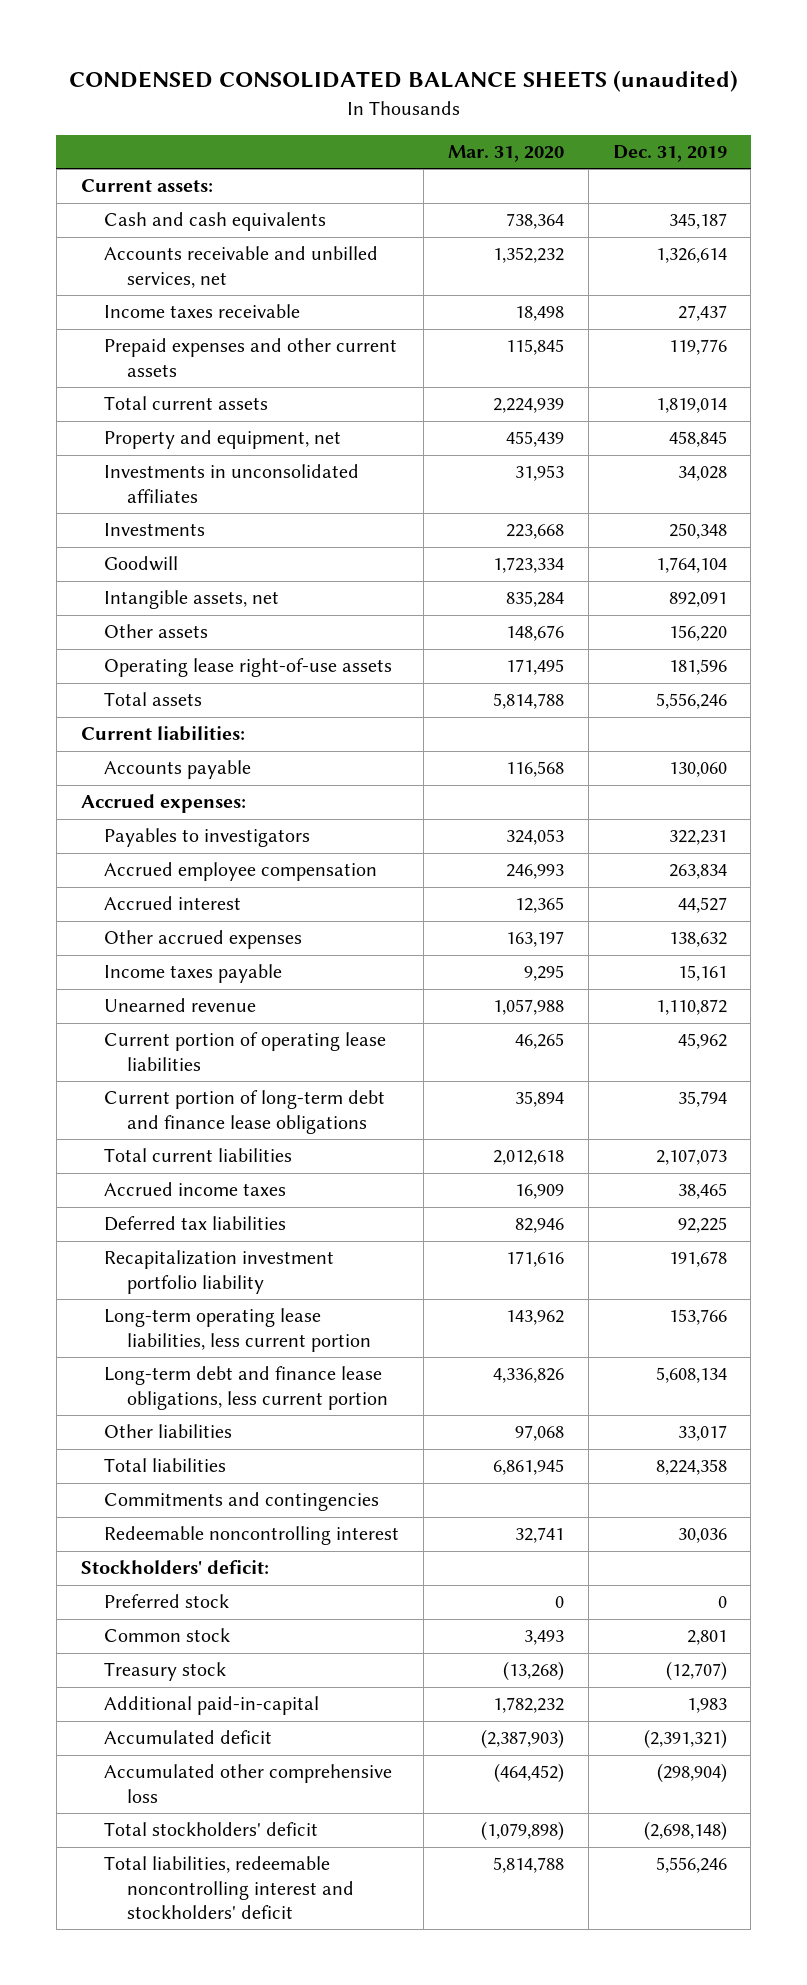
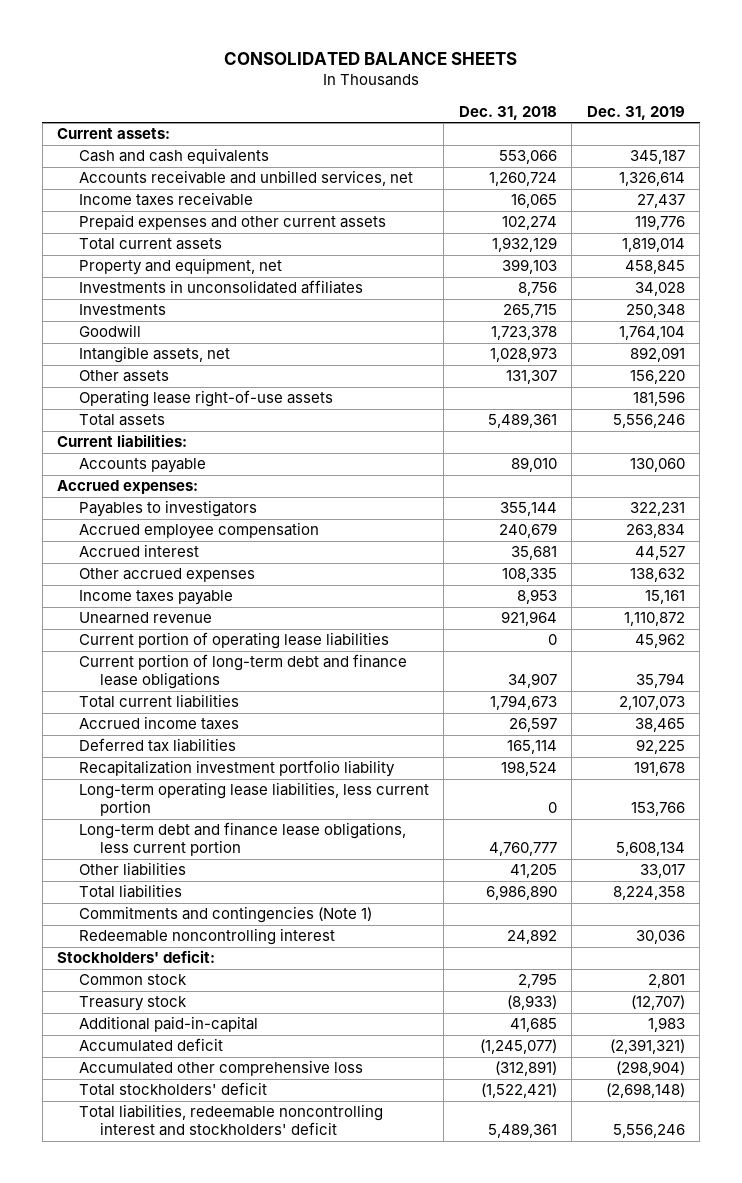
- CONDENSED CONSOLIDATED BALANCE SHEETS (unaudited)
+ CONSOLIDATED BALANCE SHEETS
- | Mar. 31, 2020 | Dec. 31, 2019
+ | Dec. 31, 2018 | Dec. 31, 2019
- Commitments and contingencies
+ Commitments and contingencies (Note 1)
- Preferred stock | 0 | 0

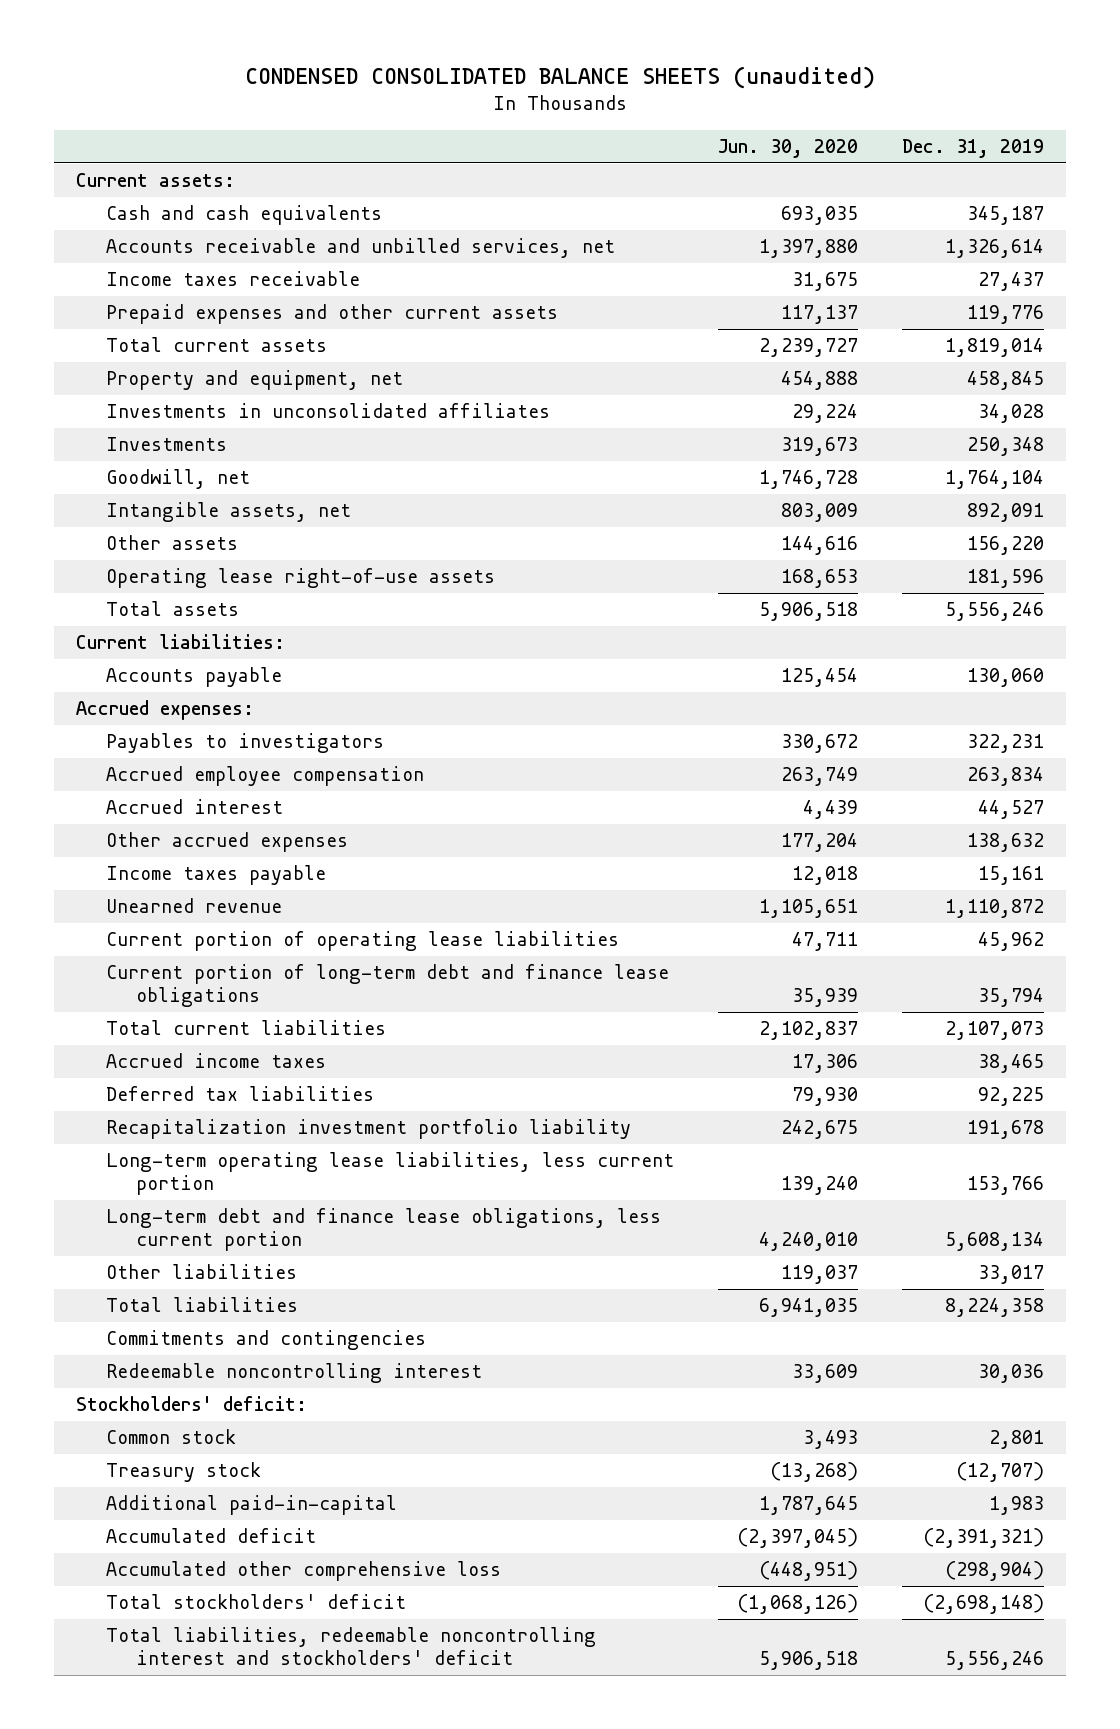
- CONSOLIDATED BALANCE SHEETS
+ CONDENSED CONSOLIDATED BALANCE SHEETS (unaudited)
- | Dec. 31, 2018 | Dec. 31, 2019
+ | Jun. 30, 2020 | Dec. 31, 2019
- Goodwill | 1,723,378 | 1,764,104
+ Goodwill, net | 1,746,728 | 1,764,104
- Commitments and contingencies (Note 1)
+ Commitments and contingencies

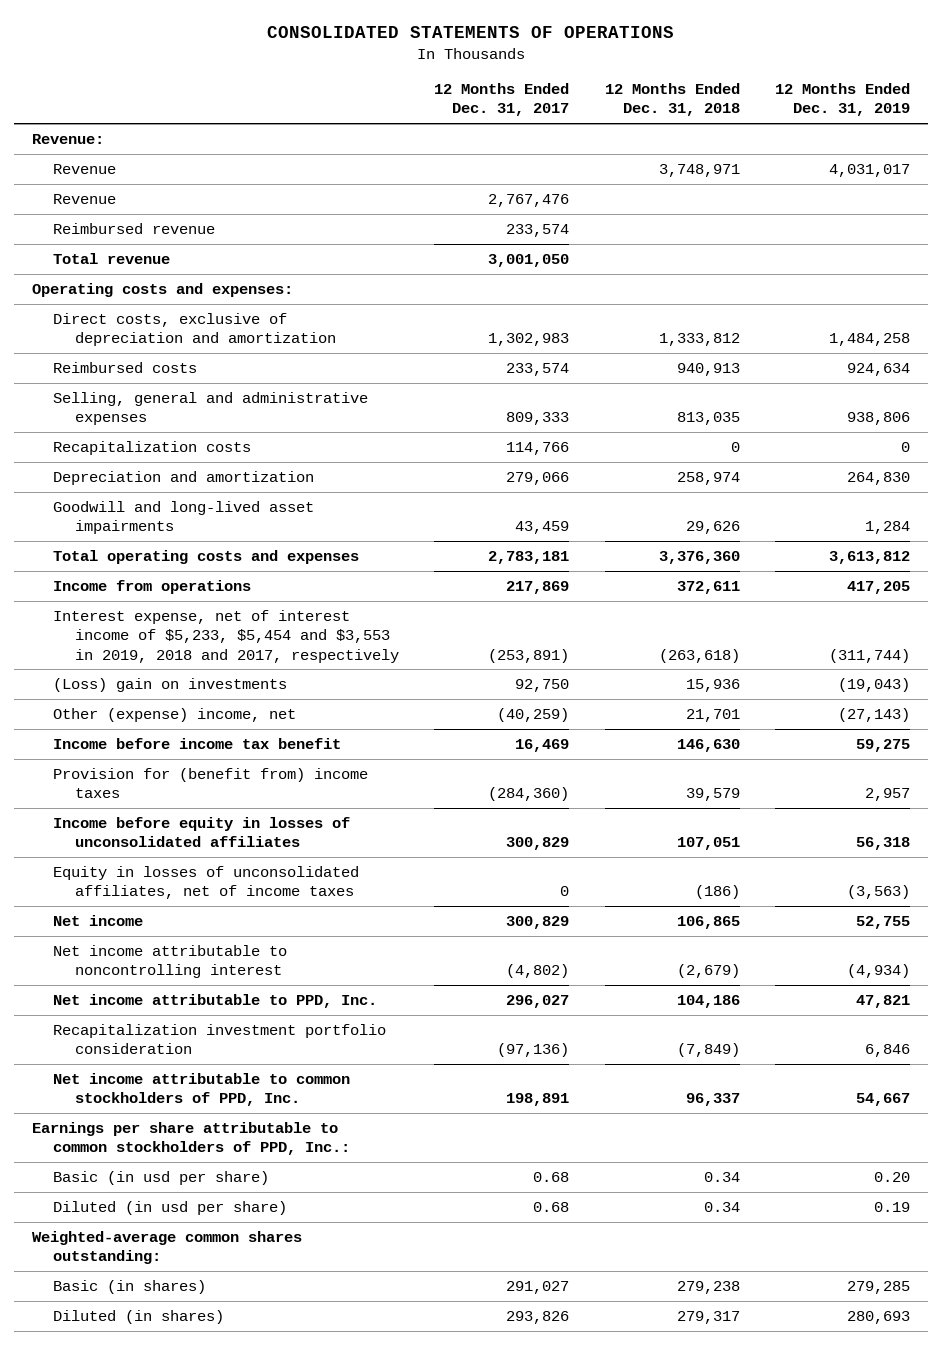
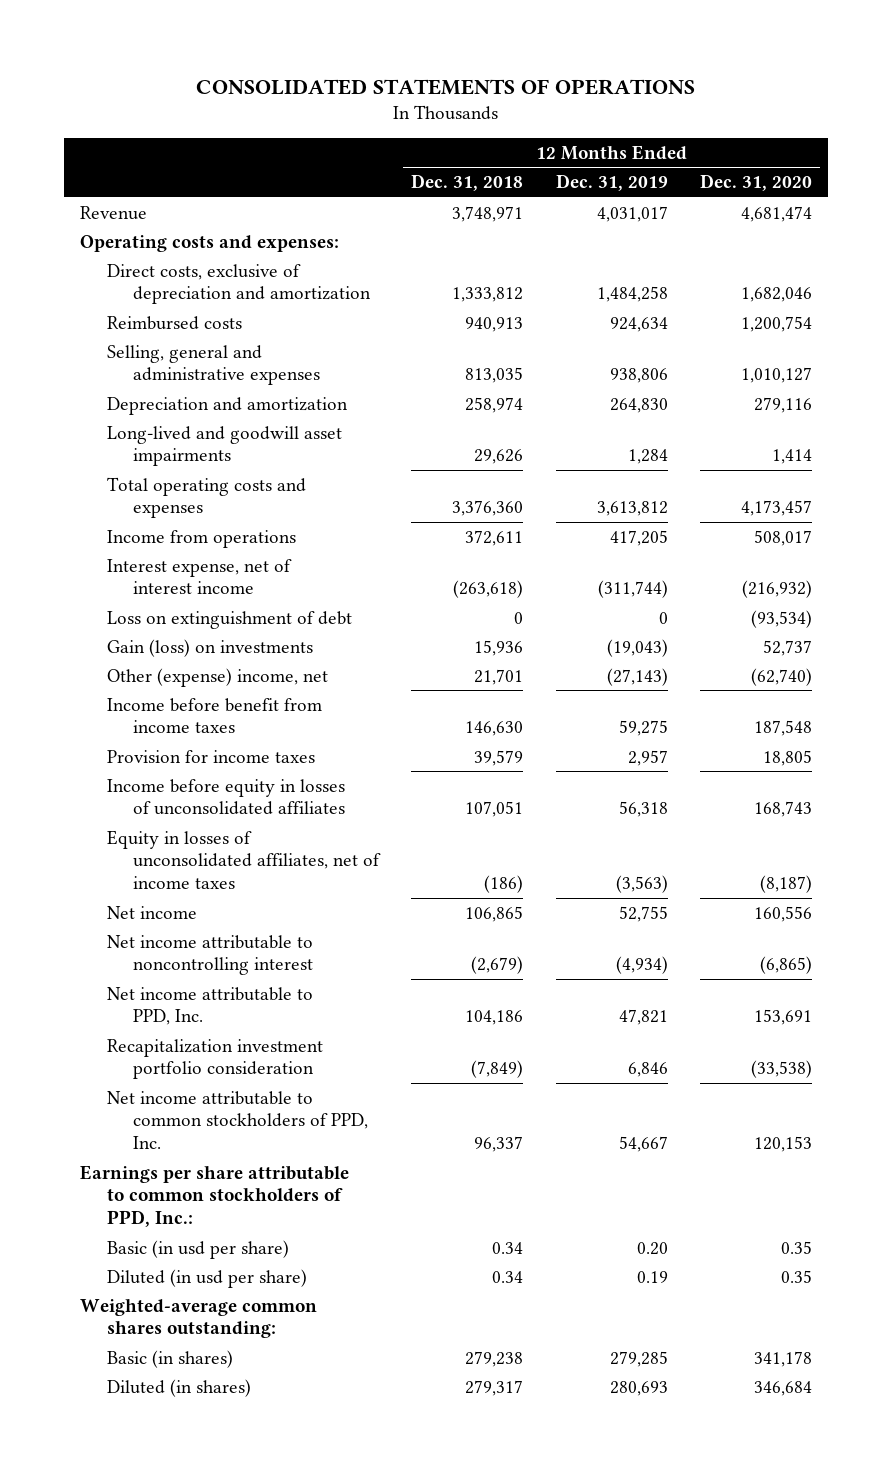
- | 12 Months Ended Dec. 31, 2017 | 12 Months Ended Dec. 31, 2018 | 12 Months Ended Dec. 31, 2019
+ | 12 Months Ended Dec. 31, 2018 | 12 Months Ended Dec. 31, 2019 | 12 Months Ended Dec. 31, 2020
- Revenue:
- Revenue | 2,767,476 | |
- Reimbursed revenue | 233,574 | |
- Total revenue | 3,001,050 | |
- Recapitalization costs | 114,766 | 0 | 0
- Goodwill and long-lived asset impairments | 43,459 | 29,626 | 1,284
+ Long-lived and goodwill asset impairments | 29,626 | 1,284 | 1,414
- Interest expense, net of interest income of $5,233, $5,454 and $3,553 in 2019, 2018 and 2017, respectively | (253,891) | (263,618) | (311,744)
- (Loss) gain on investments | 92,750 | 15,936 | (19,043)
+ Interest expense, net of interest income | (263,618) | (311,744) | (216,932)
+ Loss on extinguishment of debt | 0 | 0 | (93,534)
+ Gain (loss) on investments | 15,936 | (19,043) | 52,737
- Income before income tax benefit | 16,469 | 146,630 | 59,275
- Provision for (benefit from) income taxes | (284,360) | 39,579 | 2,957
+ Income before benefit from income taxes | 146,630 | 59,275 | 187,548
+ Provision for income taxes | 39,579 | 2,957 | 18,805

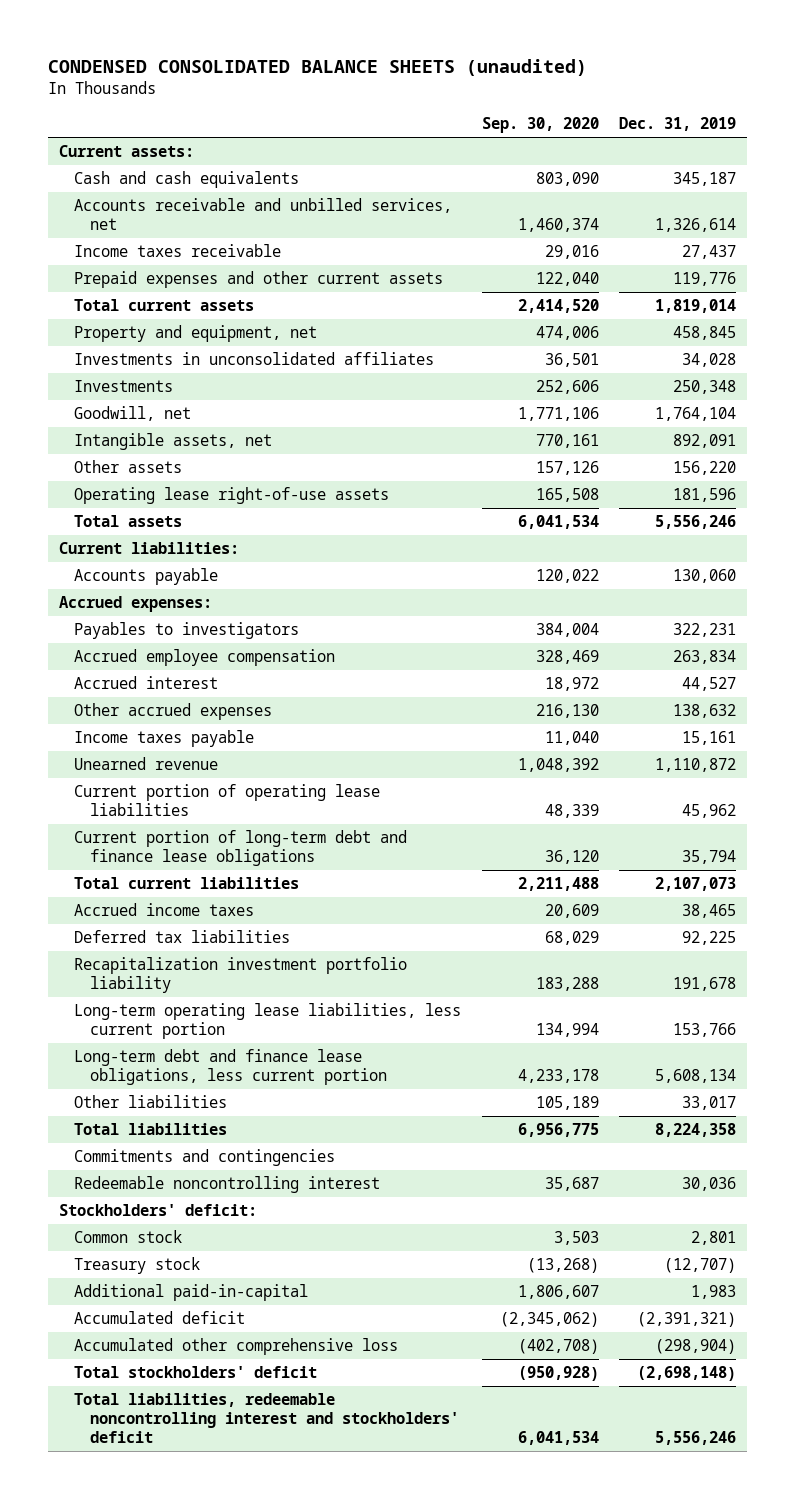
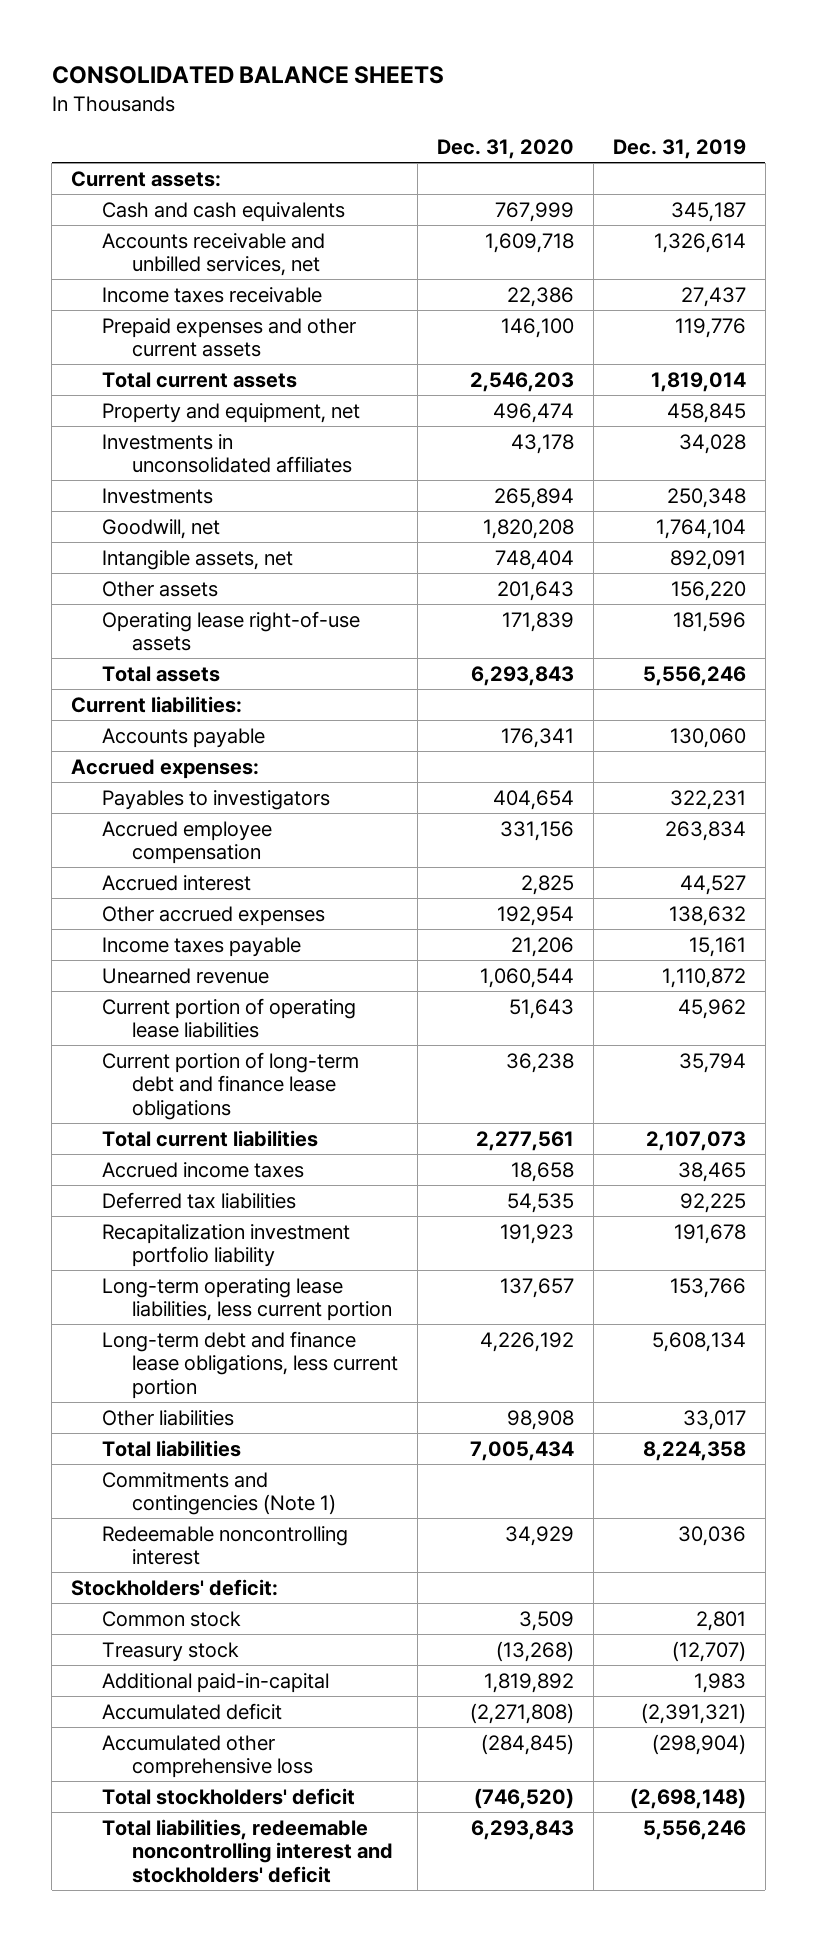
- CONDENSED CONSOLIDATED BALANCE SHEETS (unaudited)
+ CONSOLIDATED BALANCE SHEETS
- | Sep. 30, 2020 | Dec. 31, 2019
+ | Dec. 31, 2020 | Dec. 31, 2019
- Commitments and contingencies
+ Commitments and contingencies (Note 1)

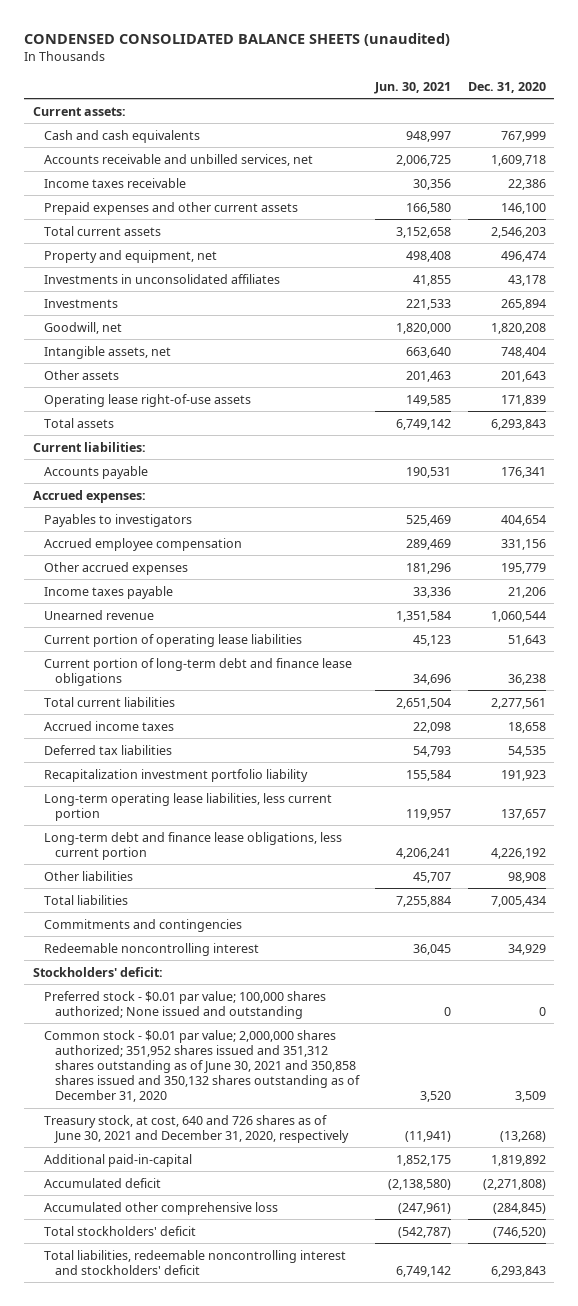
- CONSOLIDATED BALANCE SHEETS
+ CONDENSED CONSOLIDATED BALANCE SHEETS (unaudited)
- | Dec. 31, 2020 | Dec. 31, 2019
+ | Jun. 30, 2021 | Dec. 31, 2020
- Accrued interest | 2,825 | 44,527
- Other accrued expenses | 192,954 | 138,632
+ Other accrued expenses | 181,296 | 195,779
- Commitments and contingencies (Note 1)
+ Commitments and contingencies
- Common stock | 3,509 | 2,801
- Treasury stock | (13,268) | (12,707)
+ Preferred stock - $0.01 par value; 100,000 shares authorized; None issued and outstanding | 0 | 0
+ Common stock - $0.01 par value; 2,000,000 shares authorized; 351,952 shares issued and 351,312 shares outstanding as of June 30, 2021 and 350,858 shares issued and 350,132 shares outstanding as of December 31, 2020 | 3,520 | 3,509
+ Treasury stock, at cost, 640 and 726 shares as of June 30, 2021 and December 31, 2020, respectively | (11,941) | (13,268)

